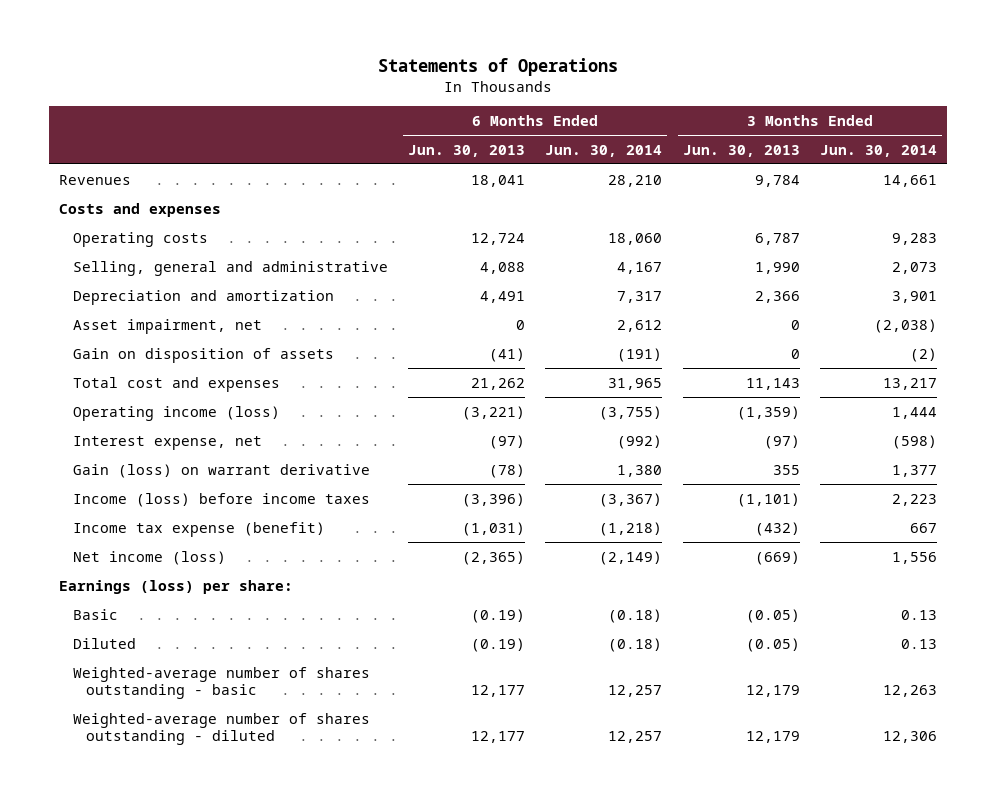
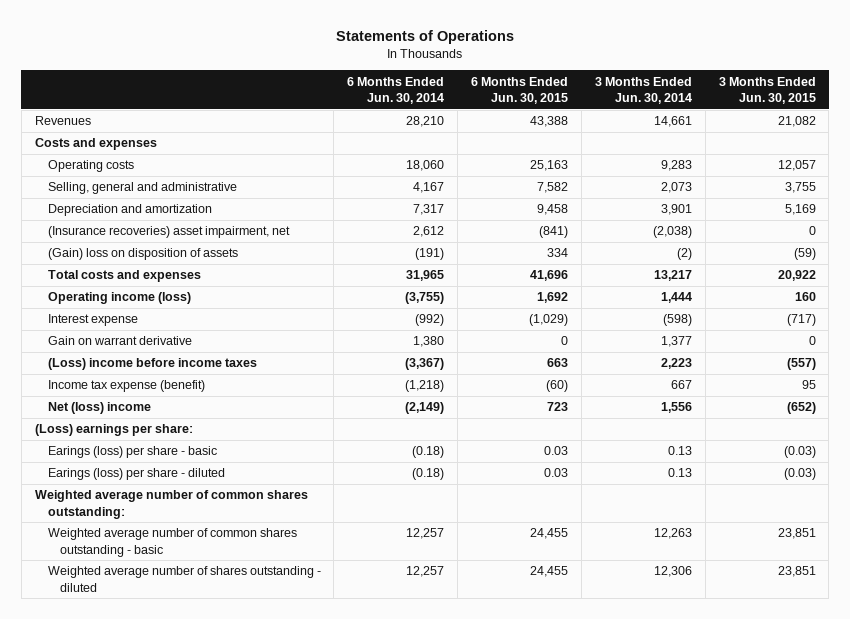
- | 6 Months Ended Jun. 30, 2013 | 6 Months Ended Jun. 30, 2014 | 3 Months Ended Jun. 30, 2013 | 3 Months Ended Jun. 30, 2014
+ | 6 Months Ended Jun. 30, 2014 | 6 Months Ended Jun. 30, 2015 | 3 Months Ended Jun. 30, 2014 | 3 Months Ended Jun. 30, 2015
- Asset impairment, net | 0 | 2,612 | 0 | (2,038)
- Gain on disposition of assets | (41) | (191) | 0 | (2)
- Total cost and expenses | 21,262 | 31,965 | 11,143 | 13,217
+ (Insurance recoveries) asset impairment, net | 2,612 | (841) | (2,038) | 0
+ (Gain) loss on disposition of assets | (191) | 334 | (2) | (59)
+ Total costs and expenses | 31,965 | 41,696 | 13,217 | 20,922
- Interest expense, net | (97) | (992) | (97) | (598)
- Gain (loss) on warrant derivative | (78) | 1,380 | 355 | 1,377
- Income (loss) before income taxes | (3,396) | (3,367) | (1,101) | 2,223
+ Interest expense | (992) | (1,029) | (598) | (717)
+ Gain on warrant derivative | 1,380 | 0 | 1,377 | 0
+ (Loss) income before income taxes | (3,367) | 663 | 2,223 | (557)
- Net income (loss) | (2,365) | (2,149) | (669) | 1,556
- Earnings (loss) per share:
- Basic | (0.19) | (0.18) | (0.05) | 0.13
- Diluted | (0.19) | (0.18) | (0.05) | 0.13
- Weighted-average number of shares outstanding - basic | 12,177 | 12,257 | 12,179 | 12,263
- Weighted-average number of shares outstanding - diluted | 12,177 | 12,257 | 12,179 | 12,306
+ Net (loss) income | (2,149) | 723 | 1,556 | (652)
+ (Loss) earnings per share:
+ Earings (loss) per share - basic | (0.18) | 0.03 | 0.13 | (0.03)
+ Earings (loss) per share - diluted | (0.18) | 0.03 | 0.13 | (0.03)
+ Weighted average number of common shares outstanding:
+ Weighted average number of common shares outstanding - basic | 12,257 | 24,455 | 12,263 | 23,851
+ Weighted average number of shares outstanding - diluted | 12,257 | 24,455 | 12,306 | 23,851

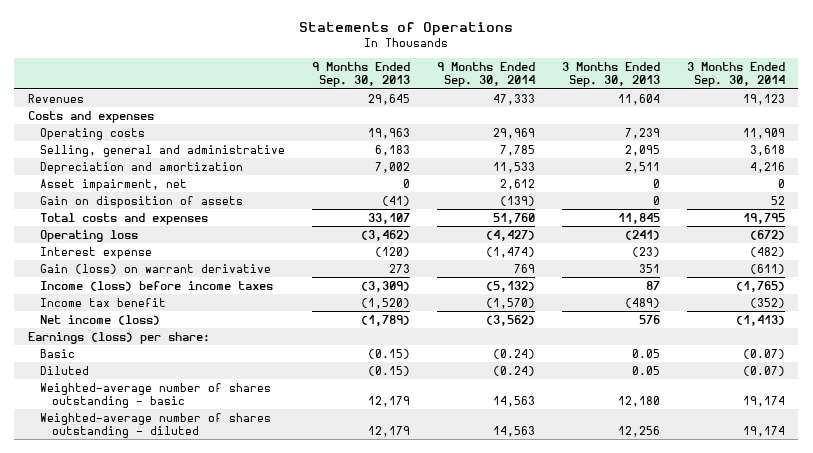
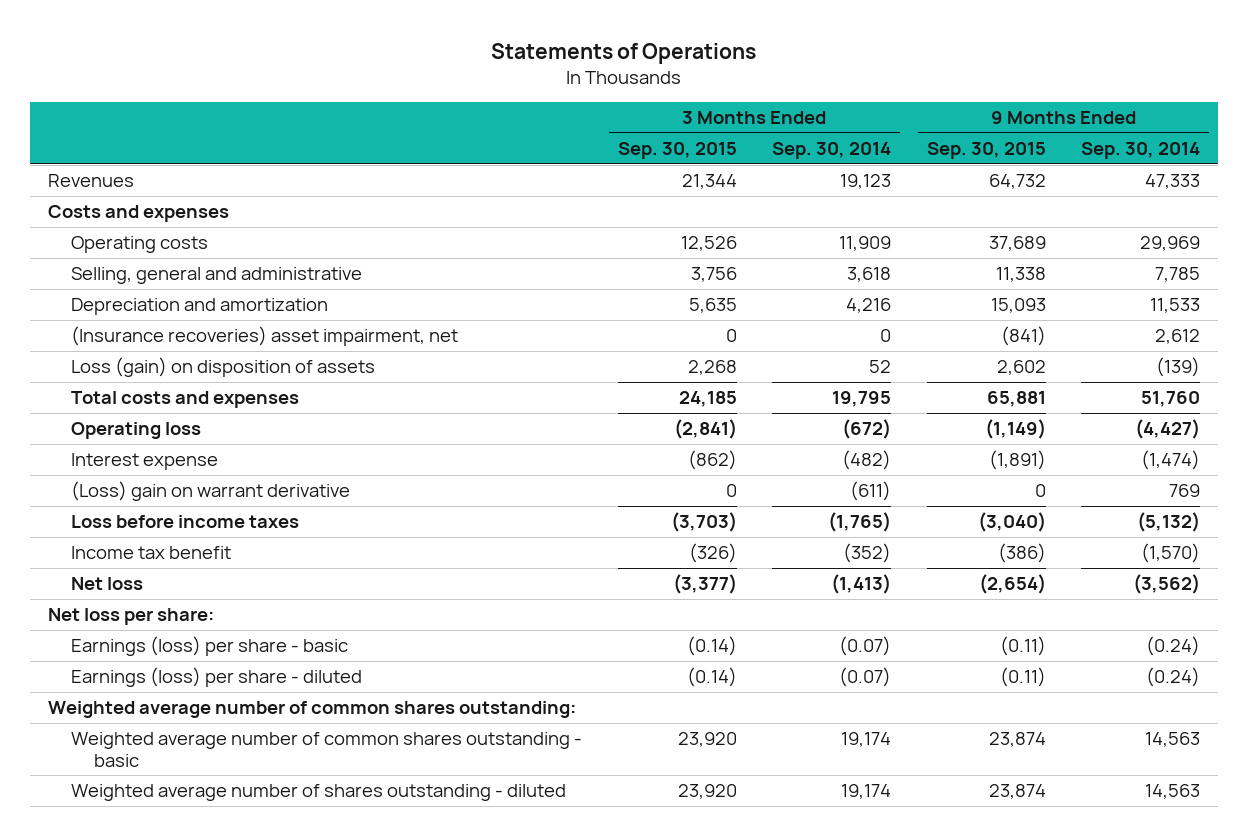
- | 9 Months Ended Sep. 30, 2013 | 9 Months Ended Sep. 30, 2014 | 3 Months Ended Sep. 30, 2013 | 3 Months Ended Sep. 30, 2014
+ | 3 Months Ended Sep. 30, 2015 | 3 Months Ended Sep. 30, 2014 | 9 Months Ended Sep. 30, 2015 | 9 Months Ended Sep. 30, 2014
- Asset impairment, net | 0 | 2,612 | 0 | 0
- Gain on disposition of assets | (41) | (139) | 0 | 52
+ (Insurance recoveries) asset impairment, net | 0 | 0 | (841) | 2,612
+ Loss (gain) on disposition of assets | 2,268 | 52 | 2,602 | (139)
- Gain (loss) on warrant derivative | 273 | 769 | 351 | (611)
- Income (loss) before income taxes | (3,309) | (5,132) | 87 | (1,765)
+ (Loss) gain on warrant derivative | 0 | (611) | 0 | 769
+ Loss before income taxes | (3,703) | (1,765) | (3,040) | (5,132)
- Net income (loss) | (1,789) | (3,562) | 576 | (1,413)
- Earnings (loss) per share:
- Basic | (0.15) | (0.24) | 0.05 | (0.07)
- Diluted | (0.15) | (0.24) | 0.05 | (0.07)
- Weighted-average number of shares outstanding - basic | 12,179 | 14,563 | 12,180 | 19,174
- Weighted-average number of shares outstanding - diluted | 12,179 | 14,563 | 12,256 | 19,174
+ Net loss | (3,377) | (1,413) | (2,654) | (3,562)
+ Net loss per share:
+ Earnings (loss) per share - basic | (0.14) | (0.07) | (0.11) | (0.24)
+ Earnings (loss) per share - diluted | (0.14) | (0.07) | (0.11) | (0.24)
+ Weighted average number of common shares outstanding:
+ Weighted average number of common shares outstanding - basic | 23,920 | 19,174 | 23,874 | 14,563
+ Weighted average number of shares outstanding - diluted | 23,920 | 19,174 | 23,874 | 14,563

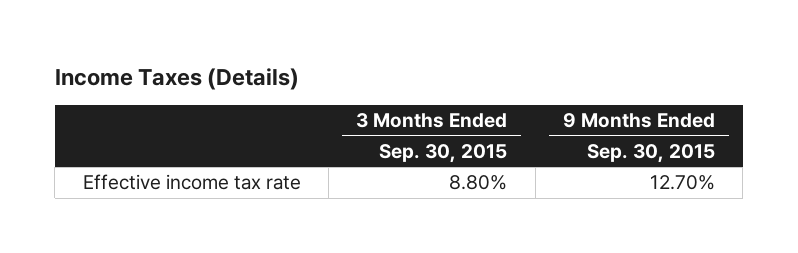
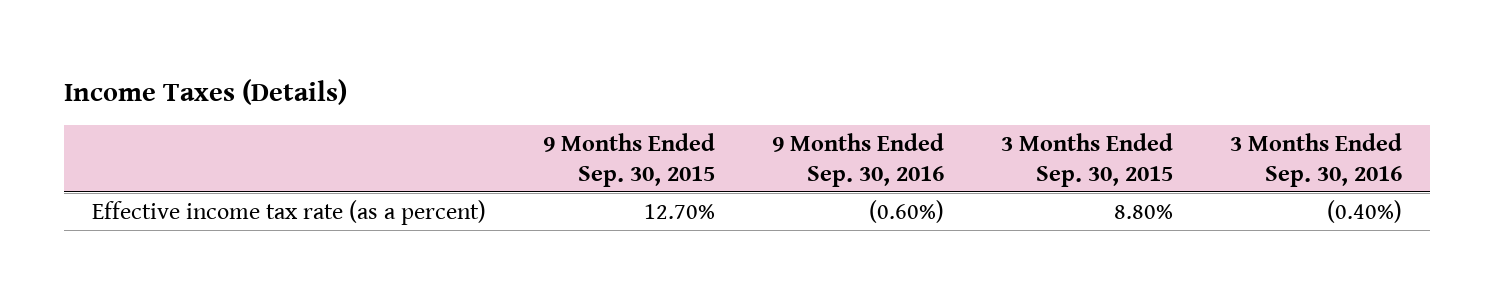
- | 3 Months Ended Sep. 30, 2015 | 9 Months Ended Sep. 30, 2015
+ | 9 Months Ended Sep. 30, 2015 | 9 Months Ended Sep. 30, 2016 | 3 Months Ended Sep. 30, 2015 | 3 Months Ended Sep. 30, 2016
- Effective income tax rate | 8.80% | 12.70%
+ Effective income tax rate (as a percent) | 12.70% | (0.60%) | 8.80% | (0.40%)

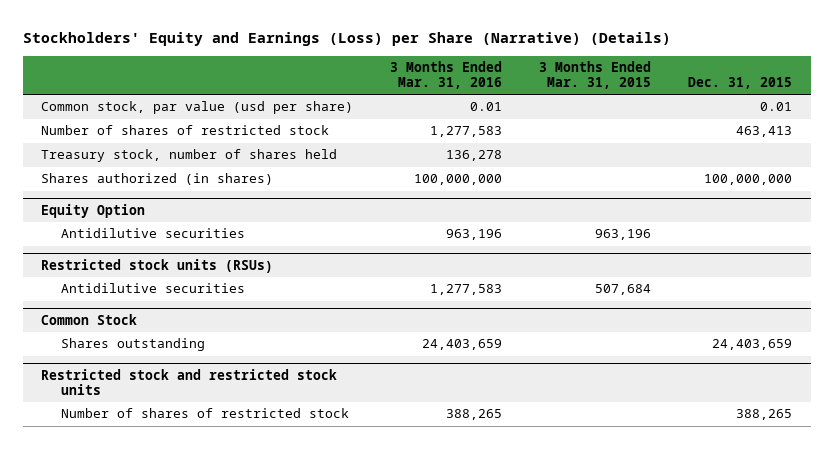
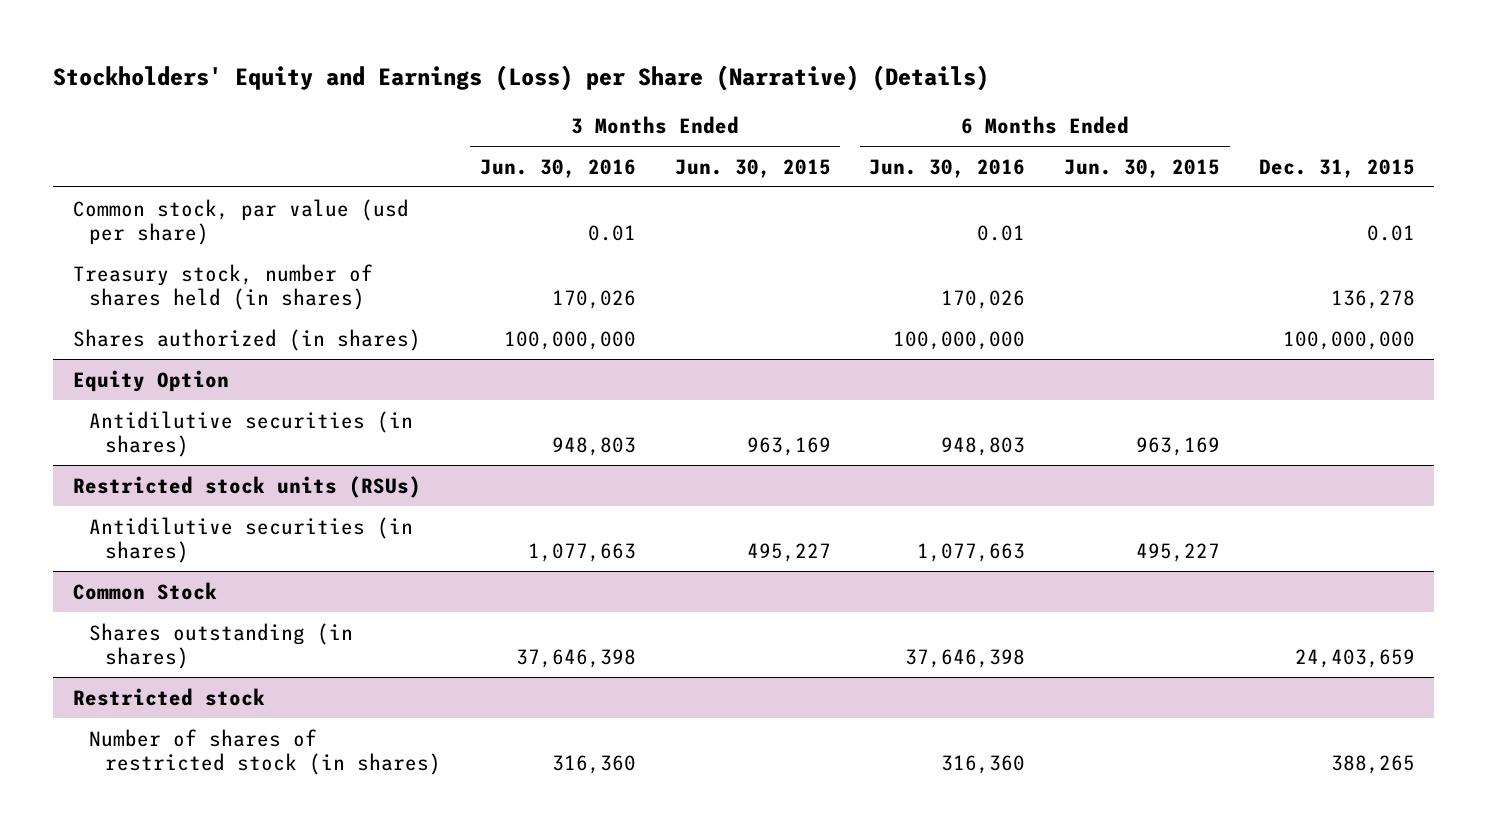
- | 3 Months Ended Mar. 31, 2016 | 3 Months Ended Mar. 31, 2015 | Dec. 31, 2015
+ | 3 Months Ended Jun. 30, 2016 | 3 Months Ended Jun. 30, 2015 | 6 Months Ended Jun. 30, 2016 | 6 Months Ended Jun. 30, 2015 | Dec. 31, 2015
- Number of shares of restricted stock | 1,277,583 | | 463,413
- Treasury stock, number of shares held | 136,278 | |
+ Treasury stock, number of shares held (in shares) | 170,026 | | 170,026 | | 136,278
@ Equity Option
- Antidilutive securities | 963,196 | 963,196 |
+ Antidilutive securities (in shares) | 948,803 | 963,169 | 948,803 | 963,169 |
@ Restricted stock units (RSUs)
- Antidilutive securities | 1,277,583 | 507,684 |
+ Antidilutive securities (in shares) | 1,077,663 | 495,227 | 1,077,663 | 495,227 |
@ Common Stock
- Shares outstanding | 24,403,659 | | 24,403,659
- Restricted stock and restricted stock units
- Number of shares of restricted stock | 388,265 | | 388,265
@ Common Stock
+ Shares outstanding (in shares) | 37,646,398 | | 37,646,398 | | 24,403,659
+ Restricted stock
+ Number of shares of restricted stock (in shares) | 316,360 | | 316,360 | | 388,265

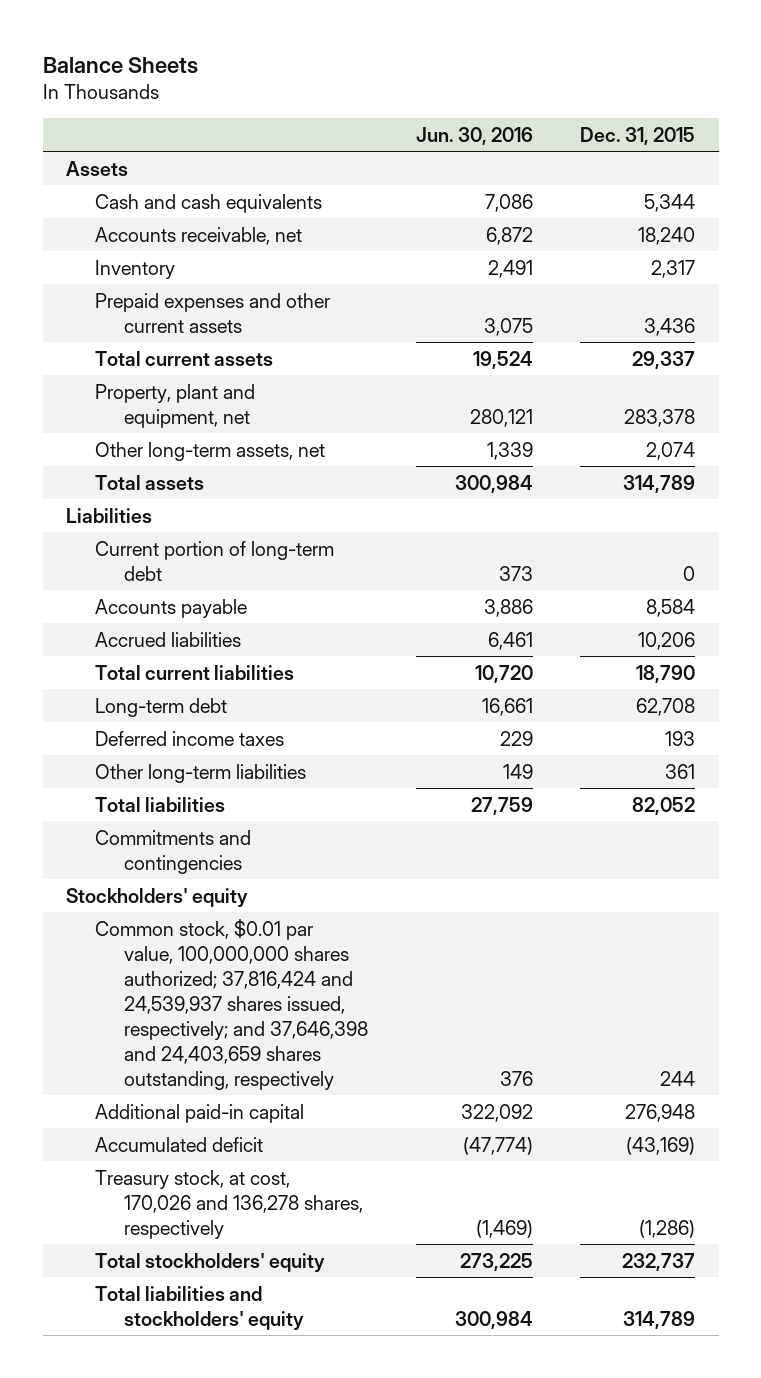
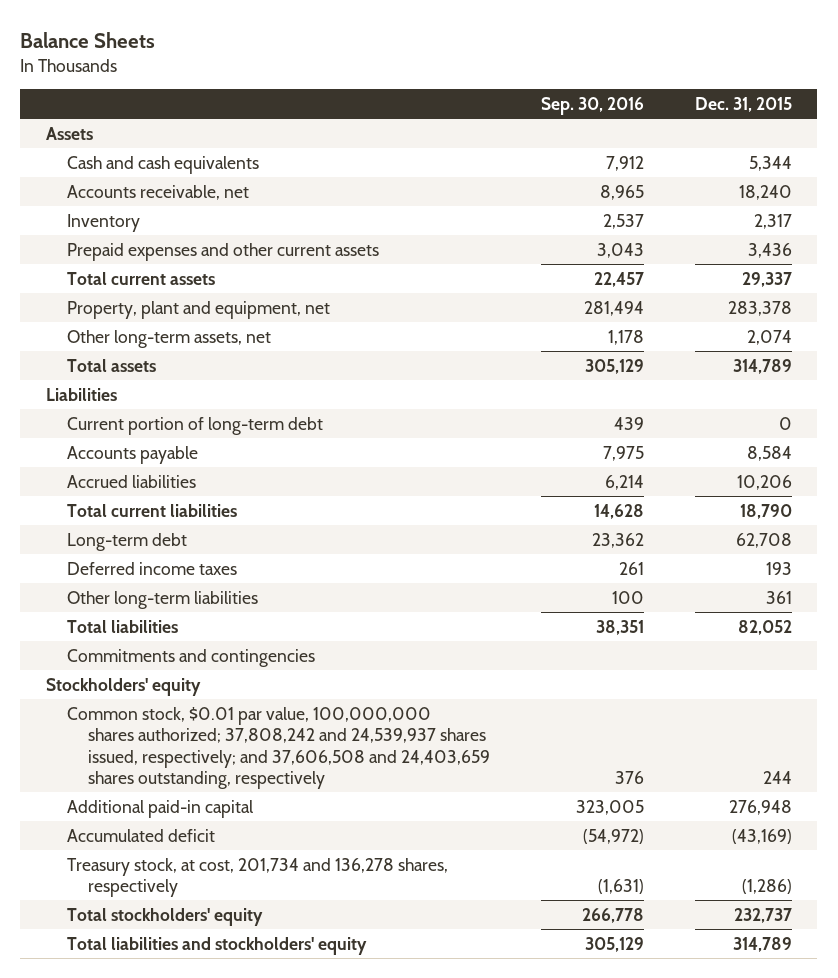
- | Jun. 30, 2016 | Dec. 31, 2015
+ | Sep. 30, 2016 | Dec. 31, 2015
- Common stock, $0.01 par value, 100,000,000 shares authorized; 37,816,424 and 24,539,937 shares issued, respectively; and 37,646,398 and 24,403,659 shares outstanding, respectively | 376 | 244
+ Common stock, $0.01 par value, 100,000,000 shares authorized; 37,808,242 and 24,539,937 shares issued, respectively; and 37,606,508 and 24,403,659 shares outstanding, respectively | 376 | 244
- Treasury stock, at cost, 170,026 and 136,278 shares, respectively | (1,469) | (1,286)
+ Treasury stock, at cost, 201,734 and 136,278 shares, respectively | (1,631) | (1,286)

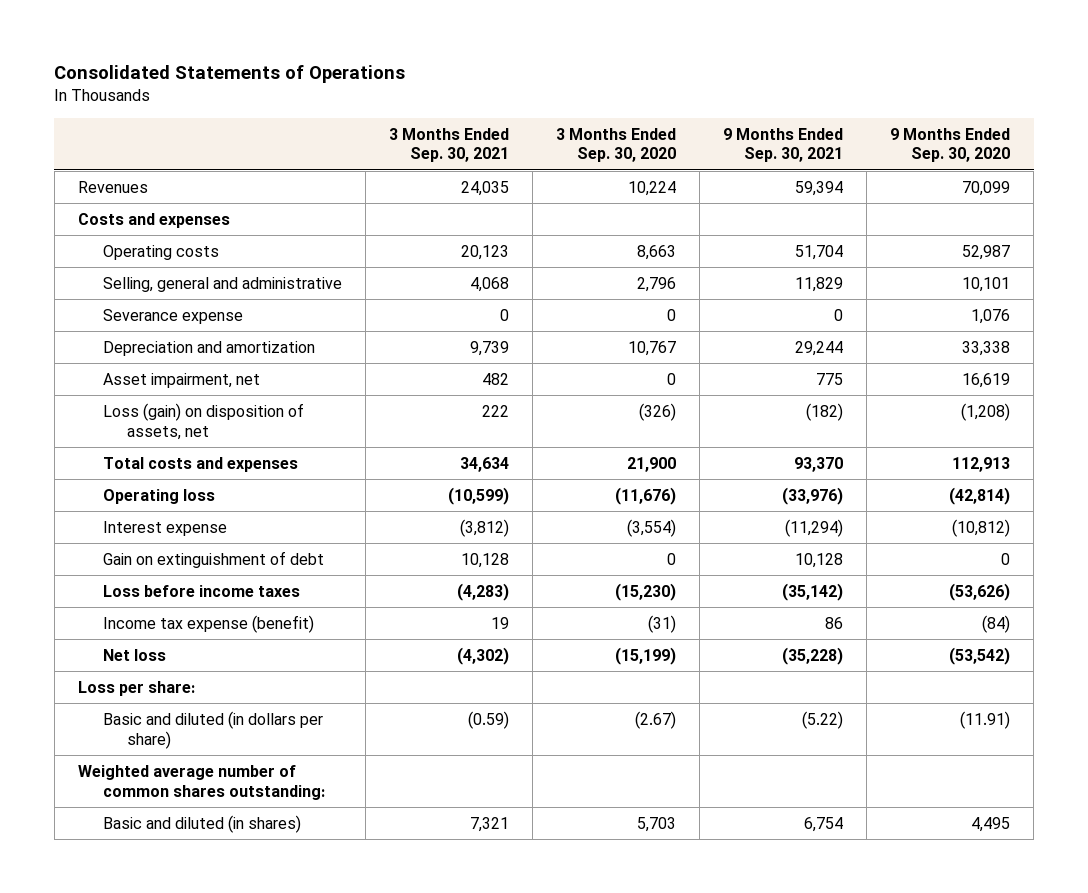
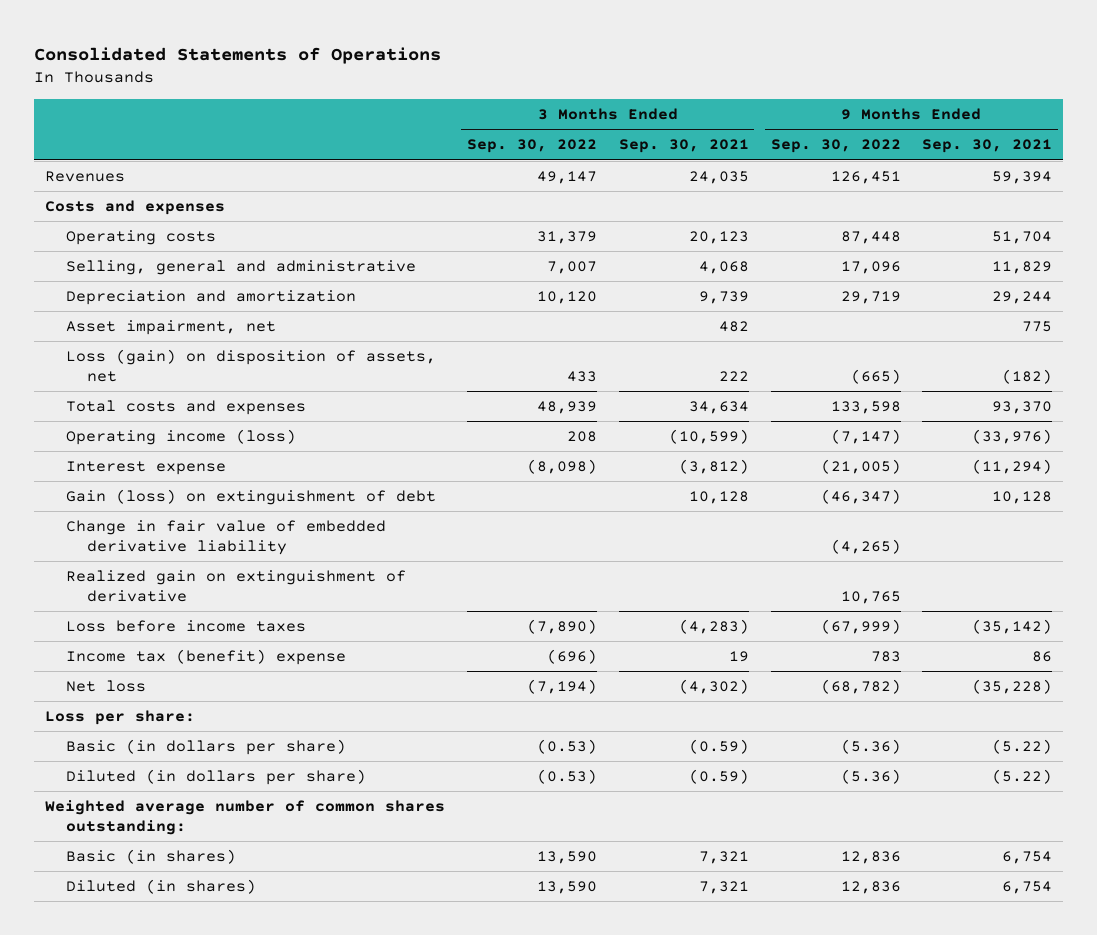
- | 3 Months Ended Sep. 30, 2021 | 3 Months Ended Sep. 30, 2020 | 9 Months Ended Sep. 30, 2021 | 9 Months Ended Sep. 30, 2020
+ | 3 Months Ended Sep. 30, 2022 | 3 Months Ended Sep. 30, 2021 | 9 Months Ended Sep. 30, 2022 | 9 Months Ended Sep. 30, 2021
- Severance expense | 0 | 0 | 0 | 1,076
- Operating loss | (10,599) | (11,676) | (33,976) | (42,814)
+ Operating income (loss) | 208 | (10,599) | (7,147) | (33,976)
- Gain on extinguishment of debt | 10,128 | 0 | 10,128 | 0
+ Gain (loss) on extinguishment of debt | | 10,128 | (46,347) | 10,128
+ Change in fair value of embedded derivative liability | | | (4,265) |
+ Realized gain on extinguishment of derivative | | | 10,765 |
- Income tax expense (benefit) | 19 | (31) | 86 | (84)
+ Income tax (benefit) expense | (696) | 19 | 783 | 86
- Basic and diluted (in dollars per share) | (0.59) | (2.67) | (5.22) | (11.91)
+ Basic (in dollars per share) | (0.53) | (0.59) | (5.36) | (5.22)
+ Diluted (in dollars per share) | (0.53) | (0.59) | (5.36) | (5.22)
- Basic and diluted (in shares) | 7,321 | 5,703 | 6,754 | 4,495
+ Basic (in shares) | 13,590 | 7,321 | 12,836 | 6,754
+ Diluted (in shares) | 13,590 | 7,321 | 12,836 | 6,754

